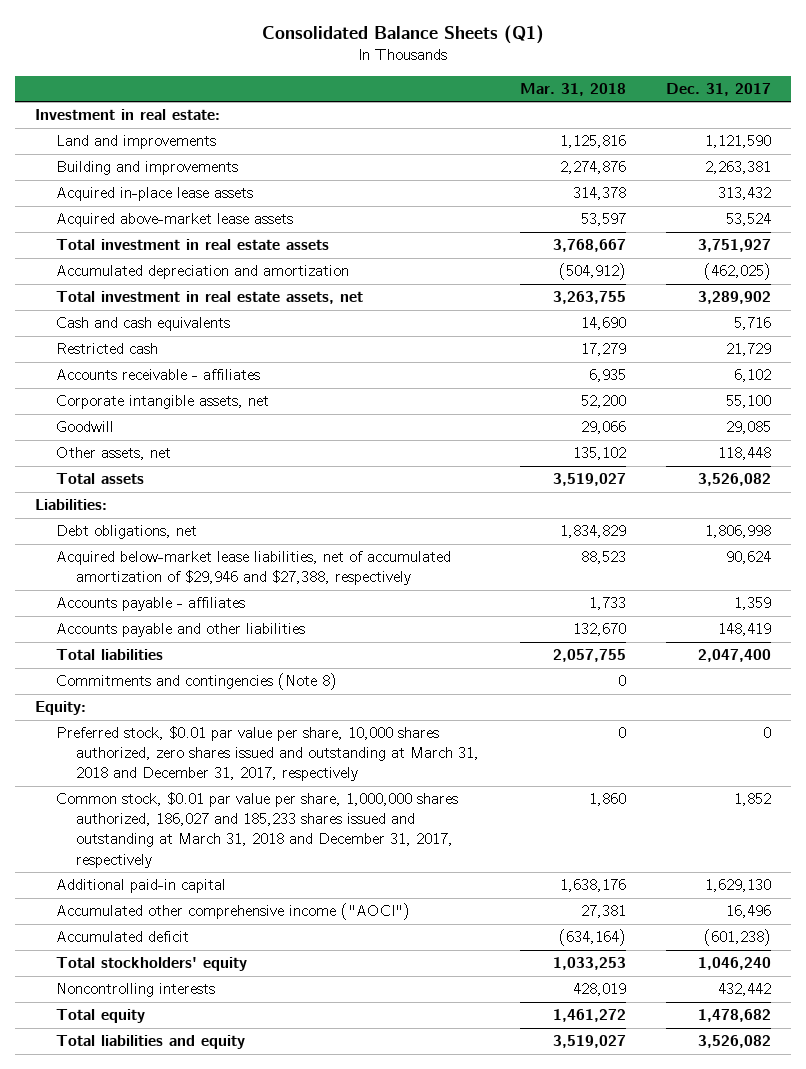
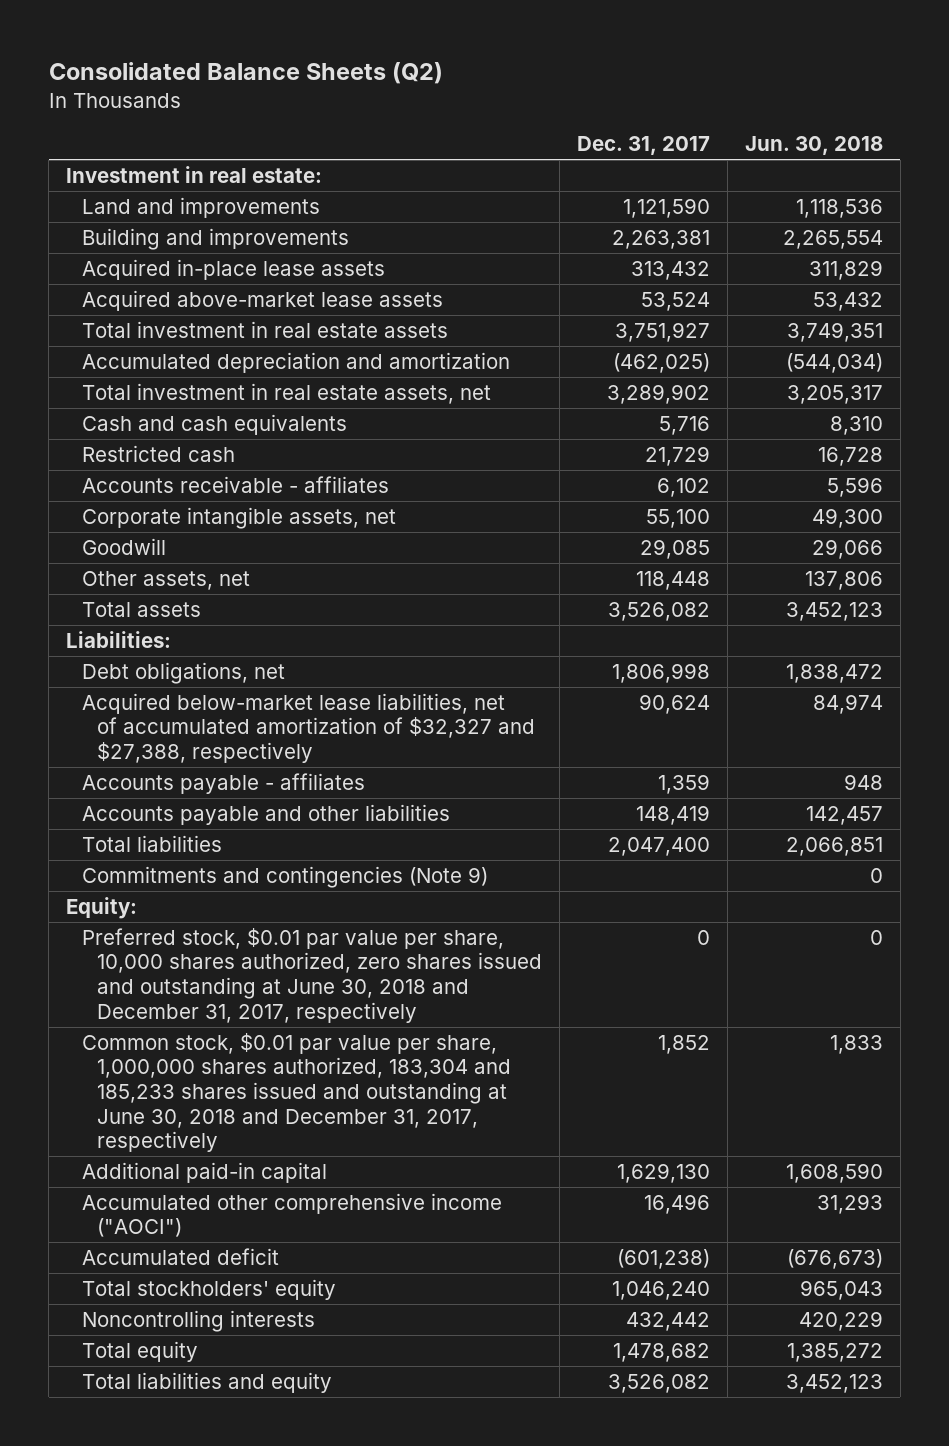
- Consolidated Balance Sheets (Q1)
+ Consolidated Balance Sheets (Q2)
- | Mar. 31, 2018 | Dec. 31, 2017
+ | Dec. 31, 2017 | Jun. 30, 2018
- Acquired below-market lease liabilities, net of accumulated amortization of $29,946 and $27,388, respectively | 88,523 | 90,624
+ Acquired below-market lease liabilities, net of accumulated amortization of $32,327 and $27,388, respectively | 90,624 | 84,974
- Commitments and contingencies (Note 8) | 0 |
+ Commitments and contingencies (Note 9) | | 0
- Preferred stock, $0.01 par value per share, 10,000 shares authorized, zero shares issued and outstanding at March 31, 2018 and December 31, 2017, respectively | 0 | 0
- Common stock, $0.01 par value per share, 1,000,000 shares authorized, 186,027 and 185,233 shares issued and outstanding at March 31, 2018 and December 31, 2017, respectively | 1,860 | 1,852
+ Preferred stock, $0.01 par value per share, 10,000 shares authorized, zero shares issued and outstanding at June 30, 2018 and December 31, 2017, respectively | 0 | 0
+ Common stock, $0.01 par value per share, 1,000,000 shares authorized, 183,304 and 185,233 shares issued and outstanding at June 30, 2018 and December 31, 2017, respectively | 1,852 | 1,833

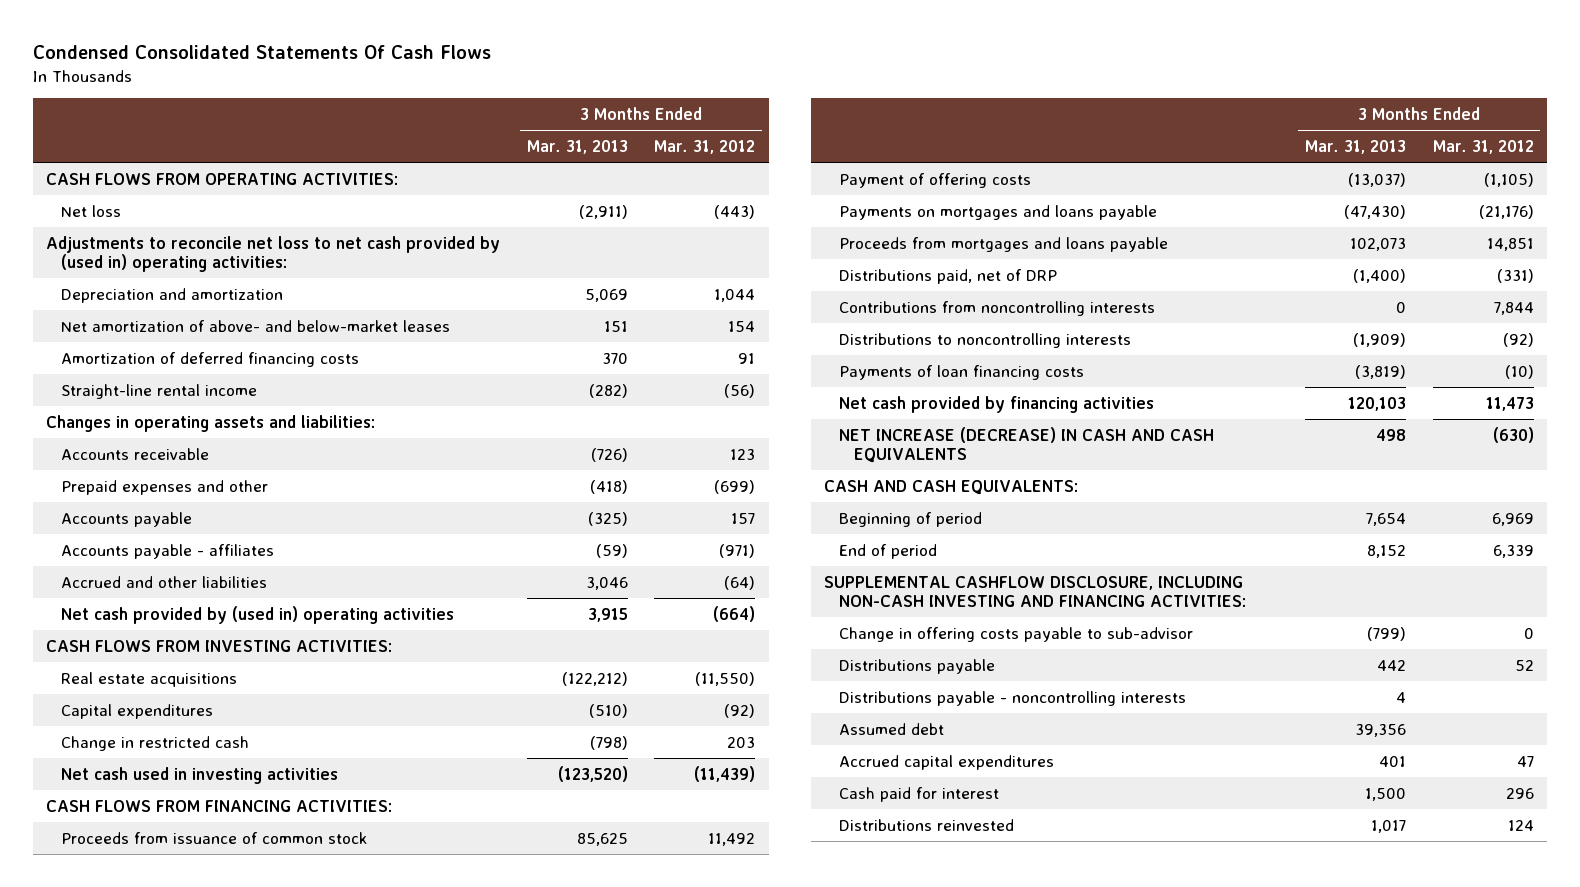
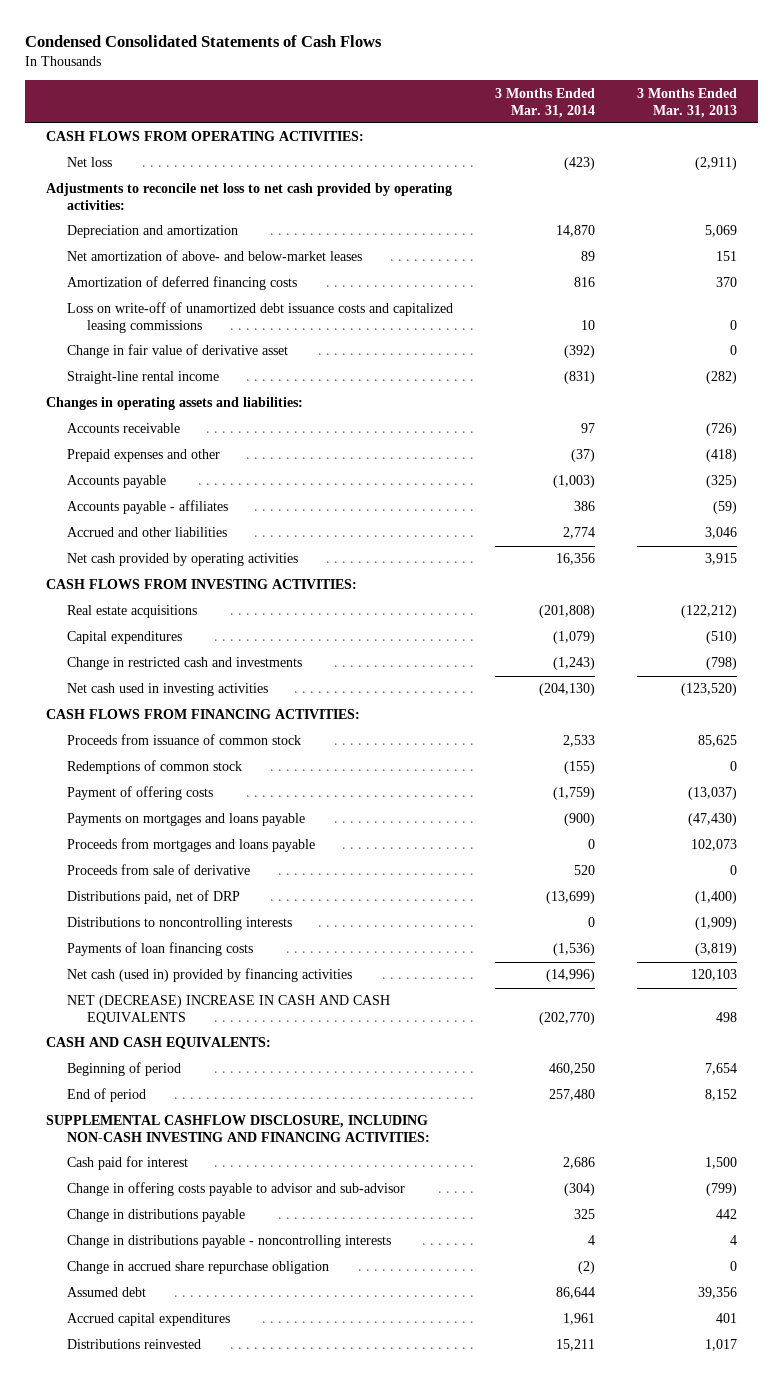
- Condensed Consolidated Statements Of Cash Flows
+ Condensed Consolidated Statements of Cash Flows
- | 3 Months Ended Mar. 31, 2013 | 3 Months Ended Mar. 31, 2012
+ | 3 Months Ended Mar. 31, 2014 | 3 Months Ended Mar. 31, 2013
- Adjustments to reconcile net loss to net cash provided by (used in) operating activities:
+ Adjustments to reconcile net loss to net cash provided by operating activities:
+ Loss on write-off of unamortized debt issuance costs and capitalized leasing commissions | 10 | 0
+ Change in fair value of derivative asset | (392) | 0
- Net cash provided by (used in) operating activities | 3,915 | (664)
+ Net cash provided by operating activities | 16,356 | 3,915
- Change in restricted cash | (798) | 203
+ Change in restricted cash and investments | (1,243) | (798)
+ Redemptions of common stock | (155) | 0
+ Proceeds from sale of derivative | 520 | 0
- Contributions from noncontrolling interests | 0 | 7,844
- Net cash provided by financing activities | 120,103 | 11,473
- NET INCREASE (DECREASE) IN CASH AND CASH EQUIVALENTS | 498 | (630)
+ Net cash (used in) provided by financing activities | (14,996) | 120,103
+ NET (DECREASE) INCREASE IN CASH AND CASH EQUIVALENTS | (202,770) | 498
- Change in offering costs payable to sub-advisor | (799) | 0
- Distributions payable | 442 | 52
- Distributions payable - noncontrolling interests | 4 |
moved up: Cash paid for interest | 2,686 | 1,500
+ Change in offering costs payable to advisor and sub-advisor | (304) | (799)
+ Change in distributions payable | 325 | 442
+ Change in distributions payable - noncontrolling interests | 4 | 4
+ Change in accrued share repurchase obligation | (2) | 0

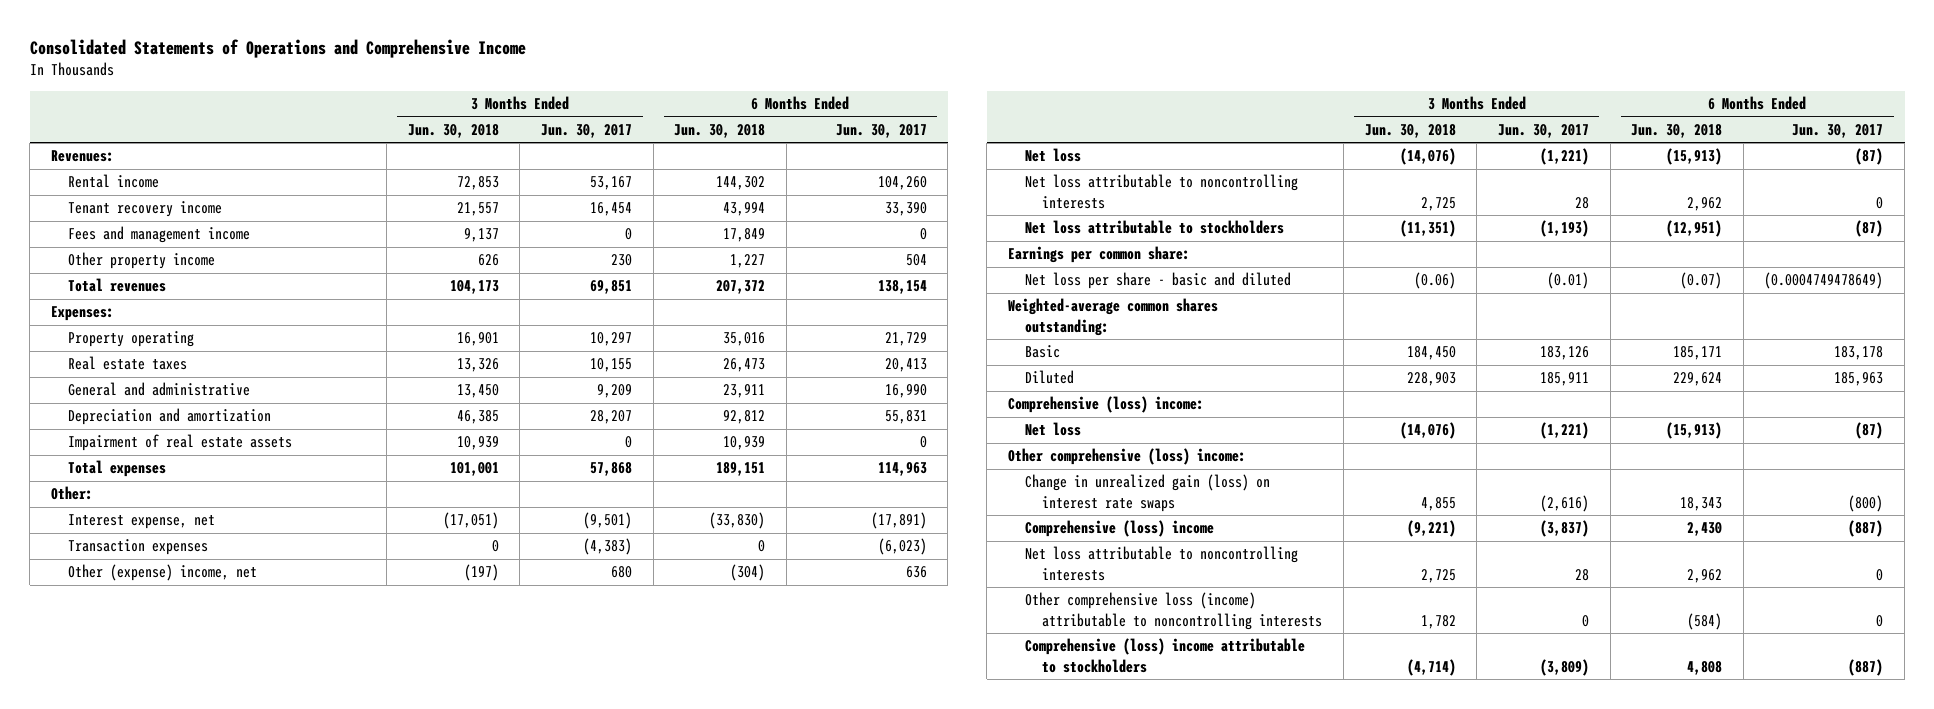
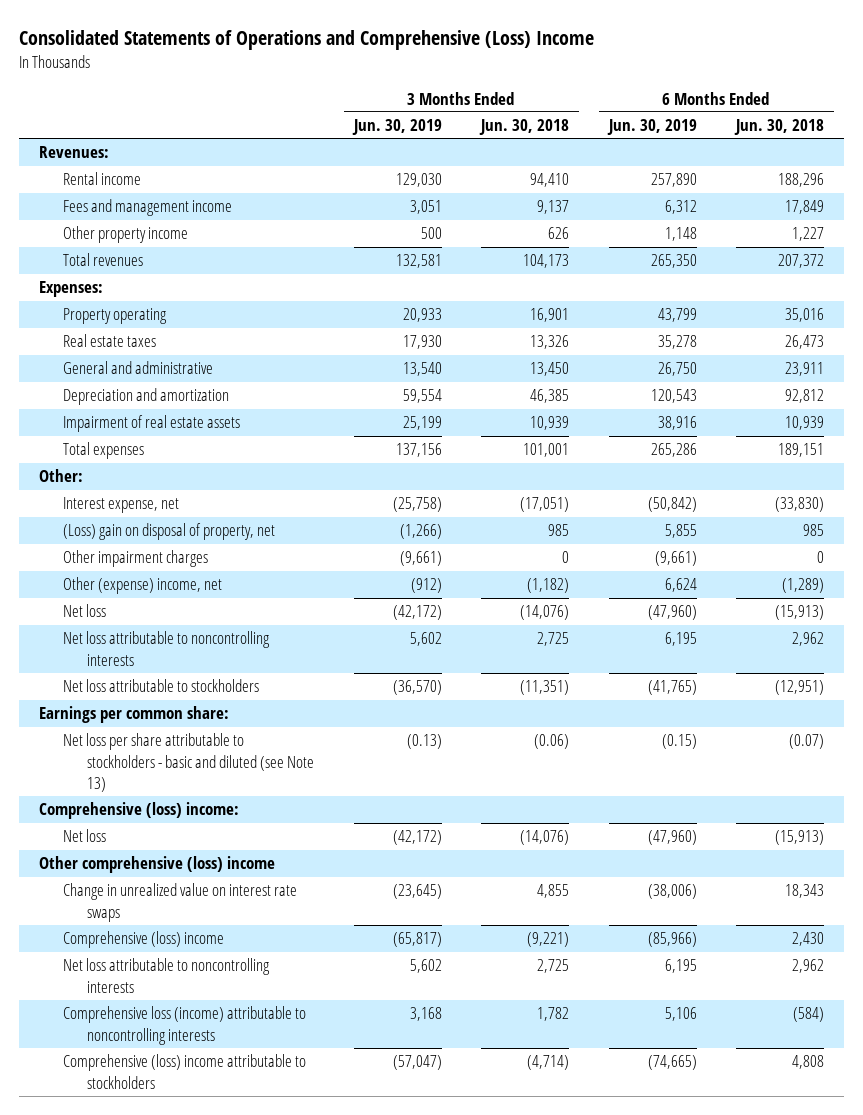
- Consolidated Statements of Operations and Comprehensive Income
+ Consolidated Statements of Operations and Comprehensive (Loss) Income
- | 3 Months Ended Jun. 30, 2018 | 3 Months Ended Jun. 30, 2017 | 6 Months Ended Jun. 30, 2018 | 6 Months Ended Jun. 30, 2017
+ | 3 Months Ended Jun. 30, 2019 | 3 Months Ended Jun. 30, 2018 | 6 Months Ended Jun. 30, 2019 | 6 Months Ended Jun. 30, 2018
- Rental income | 72,853 | 53,167 | 144,302 | 104,260
- Tenant recovery income | 21,557 | 16,454 | 43,994 | 33,390
+ Rental income | 129,030 | 94,410 | 257,890 | 188,296
- Transaction expenses | 0 | (4,383) | 0 | (6,023)
- Other (expense) income, net | (197) | 680 | (304) | 636
+ (Loss) gain on disposal of property, net | (1,266) | 985 | 5,855 | 985
+ Other impairment charges | (9,661) | 0 | (9,661) | 0
+ Other (expense) income, net | (912) | (1,182) | 6,624 | (1,289)
- Net loss per share - basic and diluted | (0.06) | (0.01) | (0.07) | (0.0004749478649)
- Weighted-average common shares outstanding:
- Basic | 184,450 | 183,126 | 185,171 | 183,178
- Diluted | 228,903 | 185,911 | 229,624 | 185,963
+ Net loss per share attributable to stockholders - basic and diluted (see Note 13) | (0.13) | (0.06) | (0.15) | (0.07)
- Other comprehensive (loss) income:
- Change in unrealized gain (loss) on interest rate swaps | 4,855 | (2,616) | 18,343 | (800)
+ Other comprehensive (loss) income
+ Change in unrealized value on interest rate swaps | (23,645) | 4,855 | (38,006) | 18,343
- Other comprehensive loss (income) attributable to noncontrolling interests | 1,782 | 0 | (584) | 0
+ Comprehensive loss (income) attributable to noncontrolling interests | 3,168 | 1,782 | 5,106 | (584)

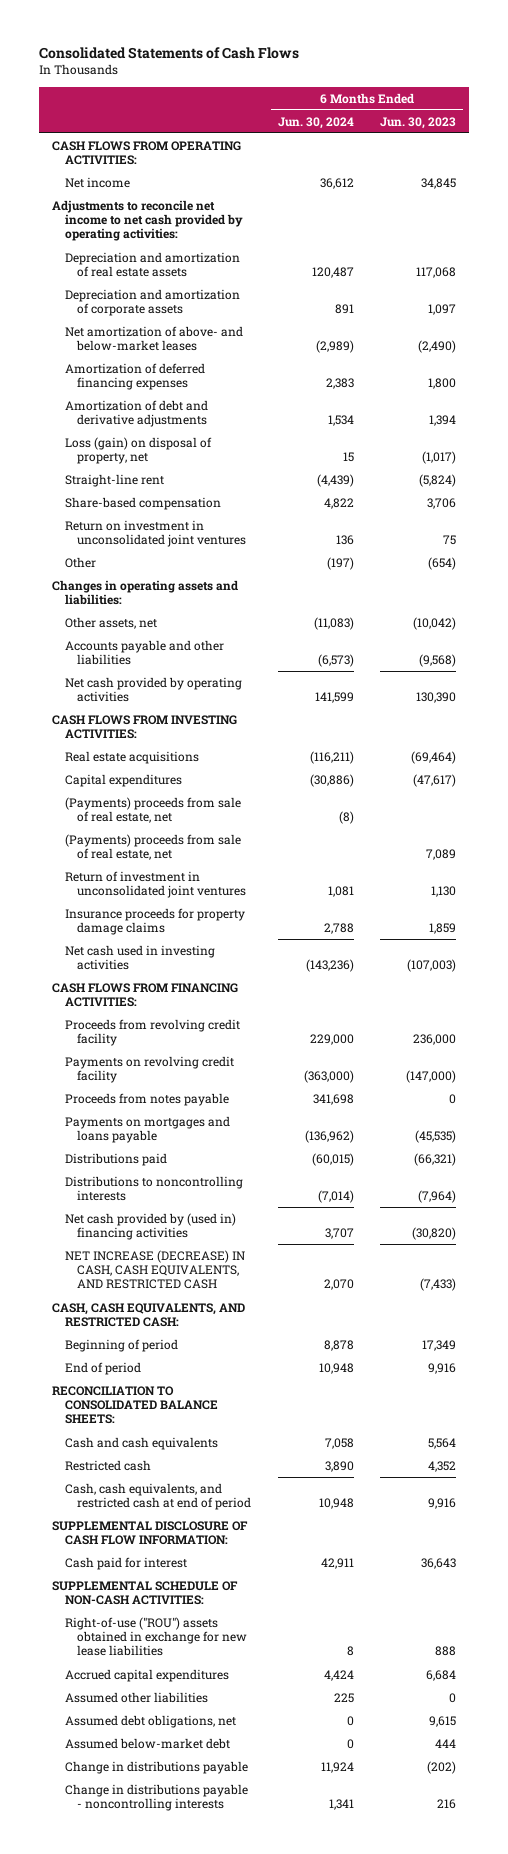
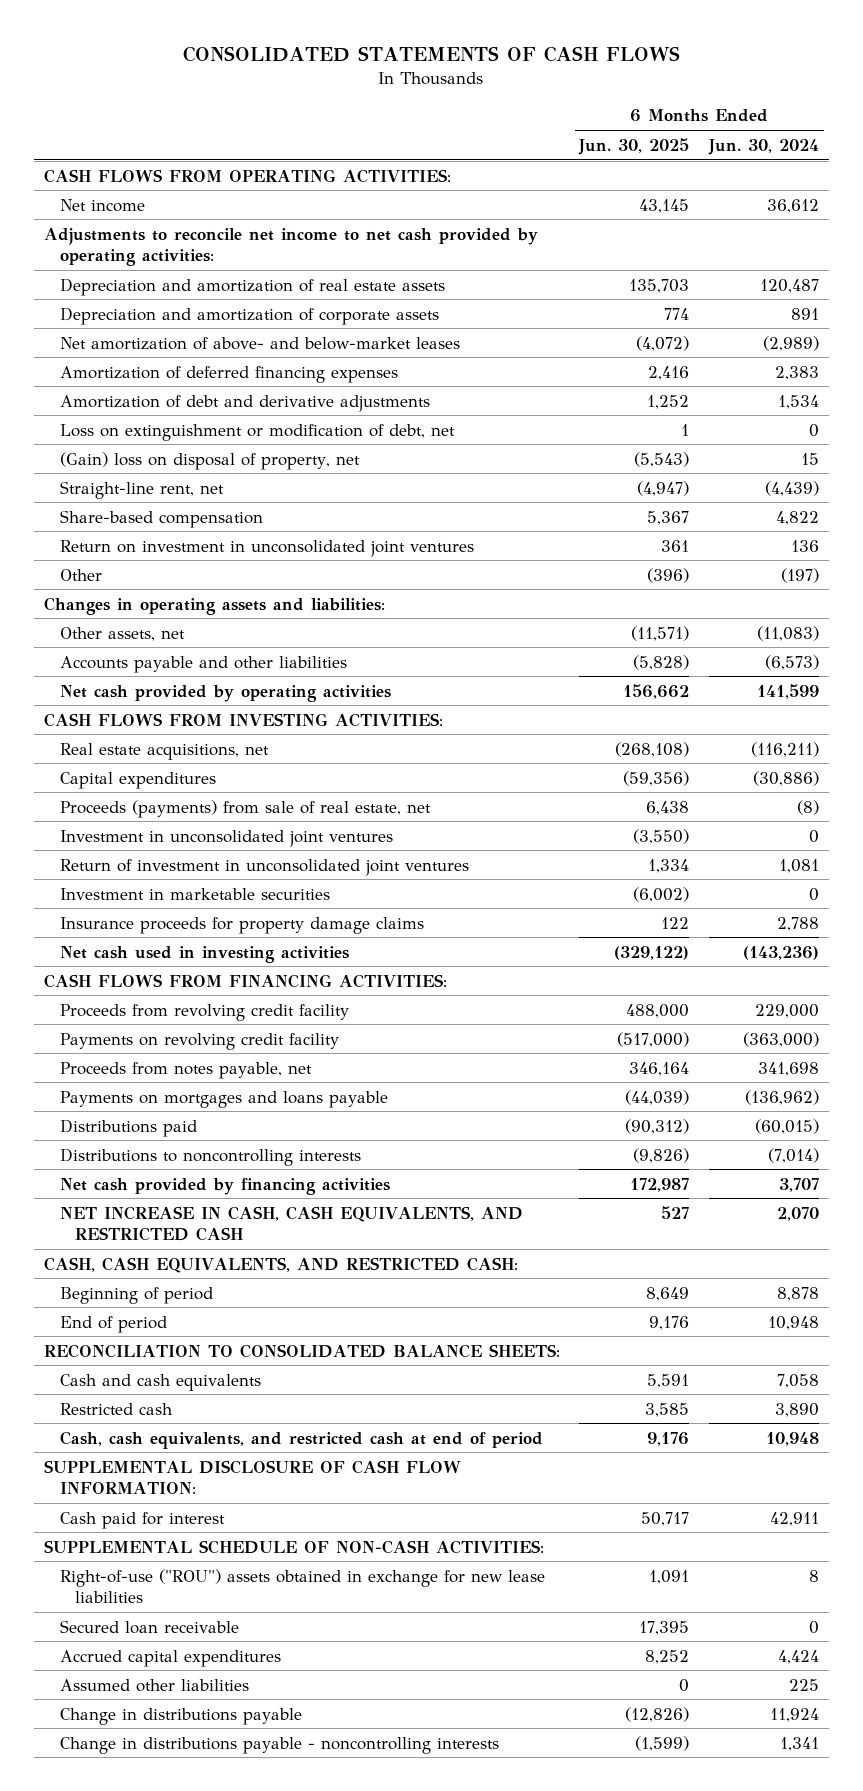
- Consolidated Statements of Cash Flows
+ CONSOLIDATED STATEMENTS OF CASH FLOWS
- | 6 Months Ended Jun. 30, 2024 | 6 Months Ended Jun. 30, 2023
+ | 6 Months Ended Jun. 30, 2025 | 6 Months Ended Jun. 30, 2024
- Loss (gain) on disposal of property, net | 15 | (1,017)
- Straight-line rent | (4,439) | (5,824)
+ Loss on extinguishment or modification of debt, net | 1 | 0
+ (Gain) loss on disposal of property, net | (5,543) | 15
+ Straight-line rent, net | (4,947) | (4,439)
- Real estate acquisitions | (116,211) | (69,464)
+ Real estate acquisitions, net | (268,108) | (116,211)
- (Payments) proceeds from sale of real estate, net | (8) |
- (Payments) proceeds from sale of real estate, net | | 7,089
+ Proceeds (payments) from sale of real estate, net | 6,438 | (8)
+ Investment in unconsolidated joint ventures | (3,550) | 0
+ Investment in marketable securities | (6,002) | 0
- Proceeds from notes payable | 341,698 | 0
+ Proceeds from notes payable, net | 346,164 | 341,698
- Net cash provided by (used in) financing activities | 3,707 | (30,820)
- NET INCREASE (DECREASE) IN CASH, CASH EQUIVALENTS, AND RESTRICTED CASH | 2,070 | (7,433)
+ Net cash provided by financing activities | 172,987 | 3,707
+ NET INCREASE IN CASH, CASH EQUIVALENTS, AND RESTRICTED CASH | 527 | 2,070
+ Secured loan receivable | 17,395 | 0
- Assumed debt obligations, net | 0 | 9,615
- Assumed below-market debt | 0 | 444

